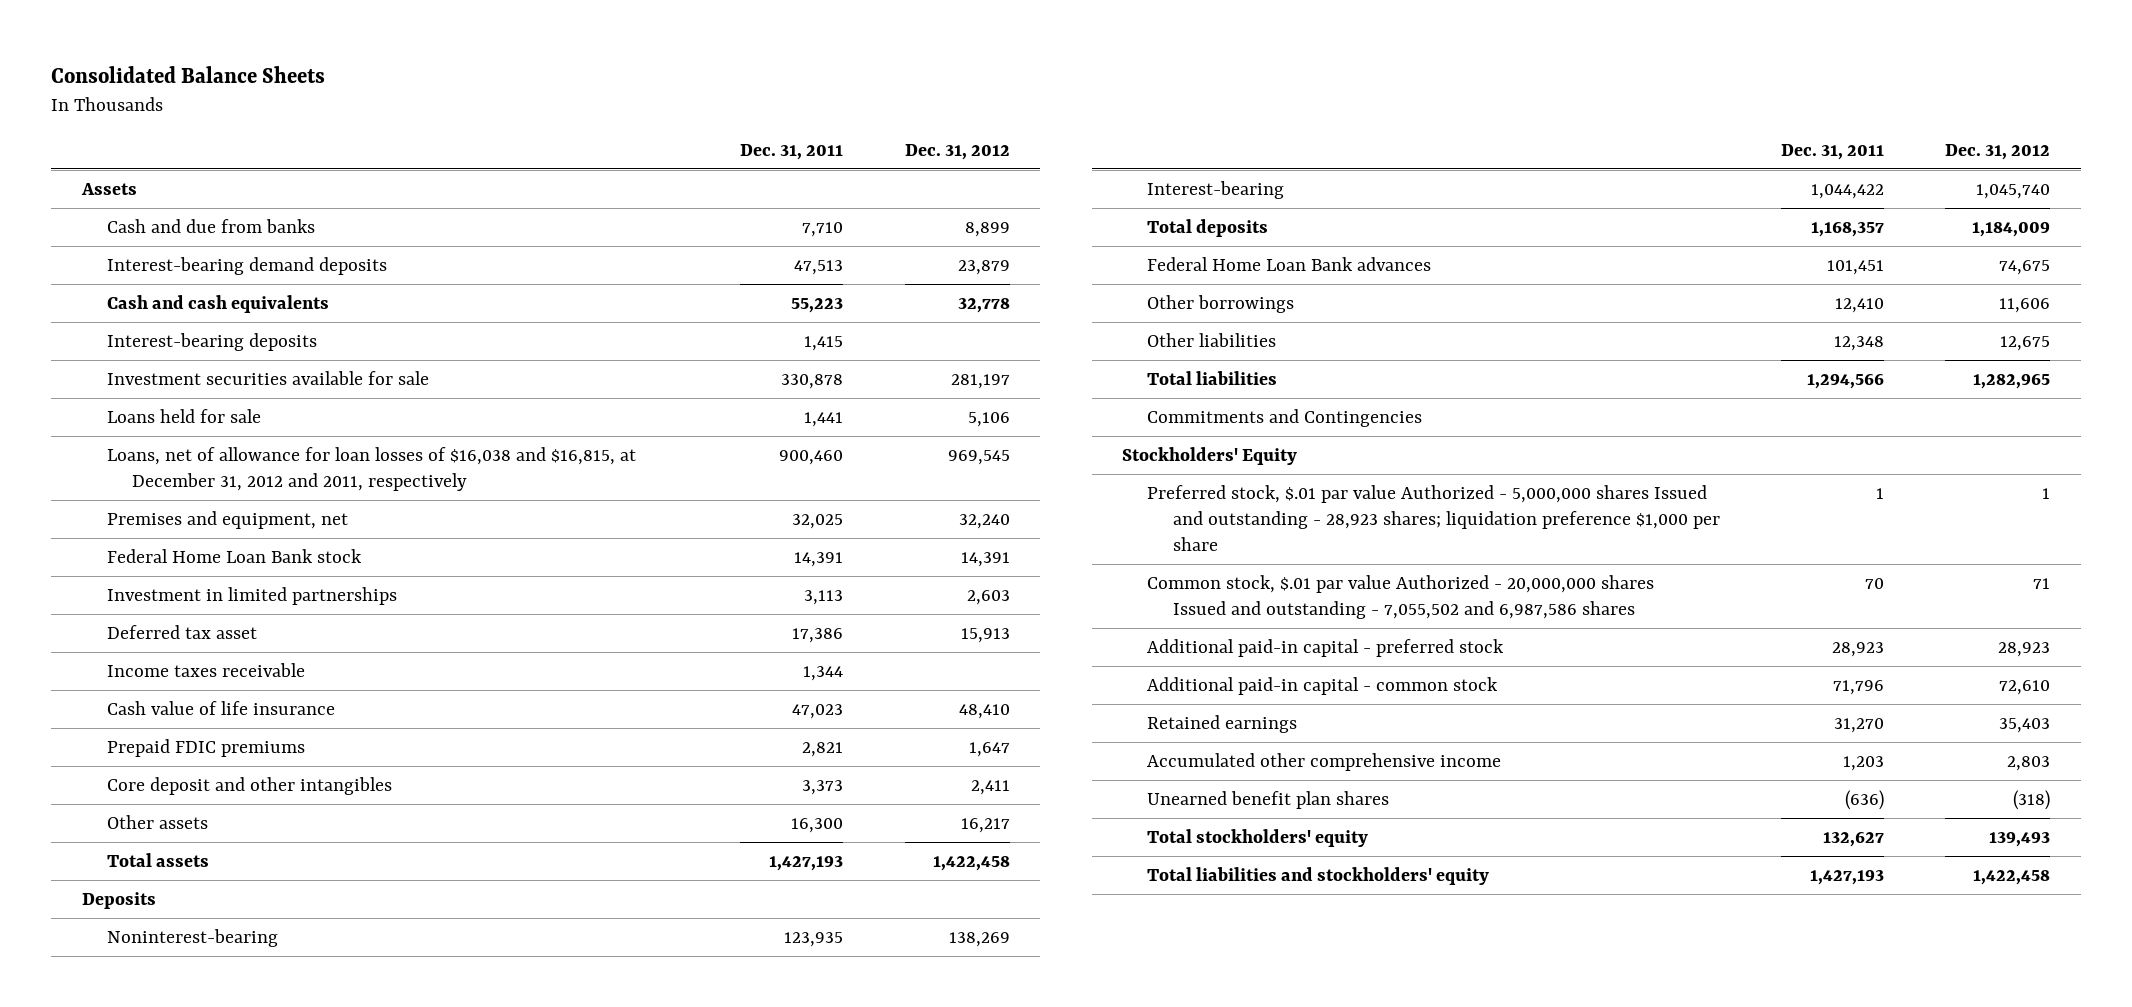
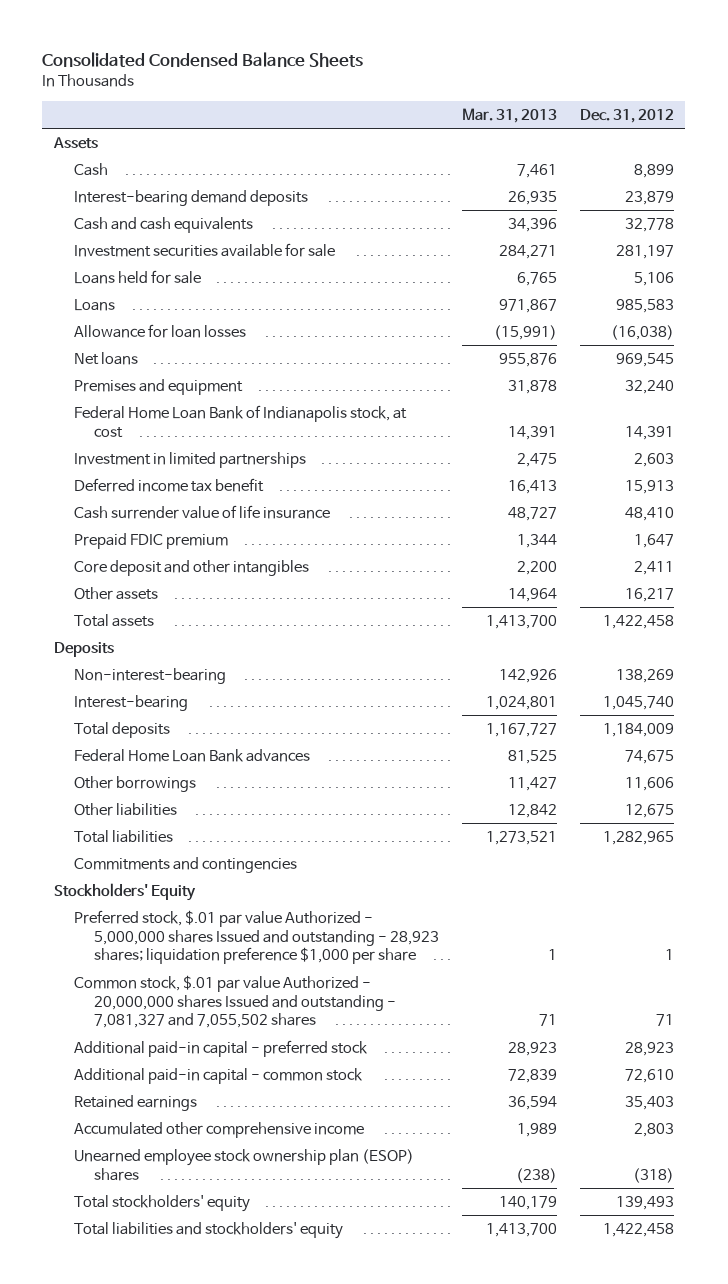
- Consolidated Balance Sheets
+ Consolidated Condensed Balance Sheets
- | Dec. 31, 2011 | Dec. 31, 2012
+ | Mar. 31, 2013 | Dec. 31, 2012
- Cash and due from banks | 7,710 | 8,899
+ Cash | 7,461 | 8,899
- Interest-bearing deposits | 1,415 |
- Loans, net of allowance for loan losses of $16,038 and $16,815, at December 31, 2012 and 2011, respectively | 900,460 | 969,545
- Premises and equipment, net | 32,025 | 32,240
- Federal Home Loan Bank stock | 14,391 | 14,391
+ Loans | 971,867 | 985,583
+ Allowance for loan losses | (15,991) | (16,038)
+ Net loans | 955,876 | 969,545
+ Premises and equipment | 31,878 | 32,240
+ Federal Home Loan Bank of Indianapolis stock, at cost | 14,391 | 14,391
- Deferred tax asset | 17,386 | 15,913
- Income taxes receivable | 1,344 |
- Cash value of life insurance | 47,023 | 48,410
- Prepaid FDIC premiums | 2,821 | 1,647
+ Deferred income tax benefit | 16,413 | 15,913
+ Cash surrender value of life insurance | 48,727 | 48,410
+ Prepaid FDIC premium | 1,344 | 1,647
- Noninterest-bearing | 123,935 | 138,269
+ Non-interest-bearing | 142,926 | 138,269
- Commitments and Contingencies
+ Commitments and contingencies
- Common stock, $.01 par value Authorized - 20,000,000 shares Issued and outstanding - 7,055,502 and 6,987,586 shares | 70 | 71
+ Common stock, $.01 par value Authorized - 20,000,000 shares Issued and outstanding - 7,081,327 and 7,055,502 shares | 71 | 71
- Unearned benefit plan shares | (636) | (318)
+ Unearned employee stock ownership plan (ESOP) shares | (238) | (318)

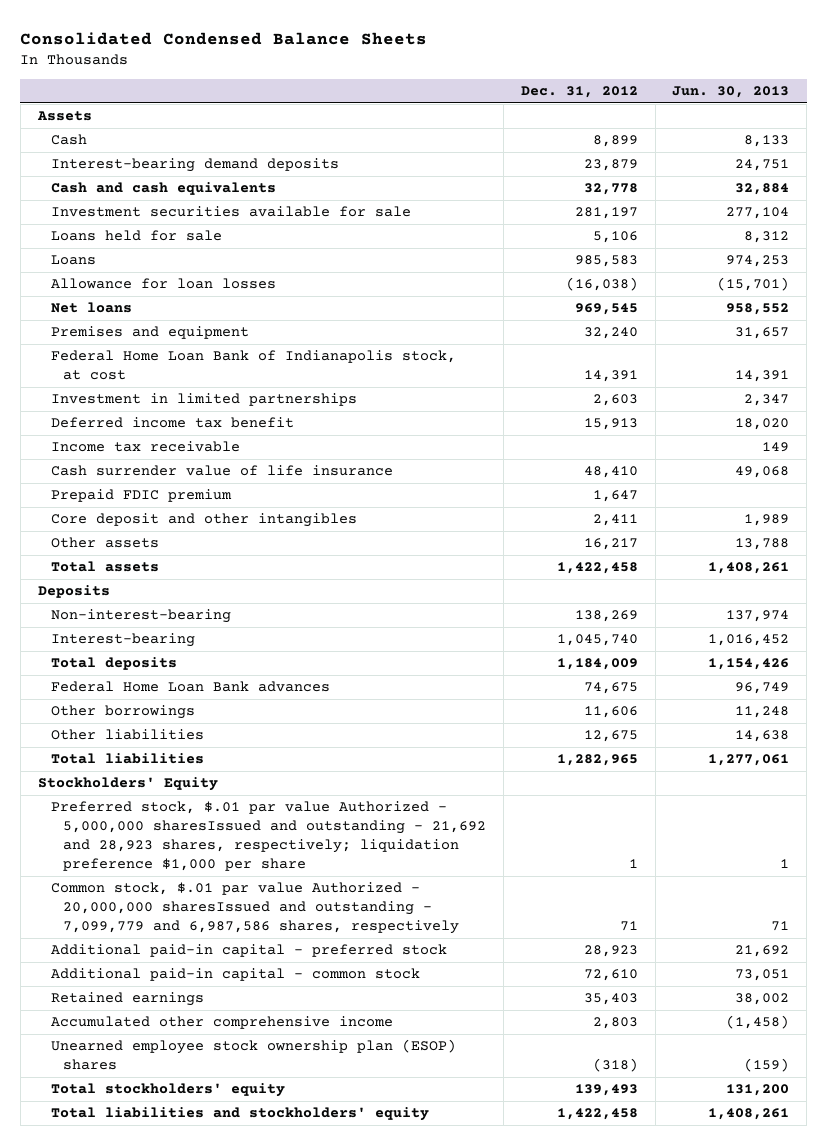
- | Mar. 31, 2013 | Dec. 31, 2012
+ | Dec. 31, 2012 | Jun. 30, 2013
+ Income tax receivable | | 149
- Commitments and contingencies
- Preferred stock, $.01 par value Authorized - 5,000,000 shares Issued and outstanding - 28,923 shares; liquidation preference $1,000 per share | 1 | 1
- Common stock, $.01 par value Authorized - 20,000,000 shares Issued and outstanding - 7,081,327 and 7,055,502 shares | 71 | 71
+ Preferred stock, $.01 par value Authorized - 5,000,000 sharesIssued and outstanding - 21,692 and 28,923 shares, respectively; liquidation preference $1,000 per share | 1 | 1
+ Common stock, $.01 par value Authorized - 20,000,000 sharesIssued and outstanding - 7,099,779 and 6,987,586 shares, respectively | 71 | 71

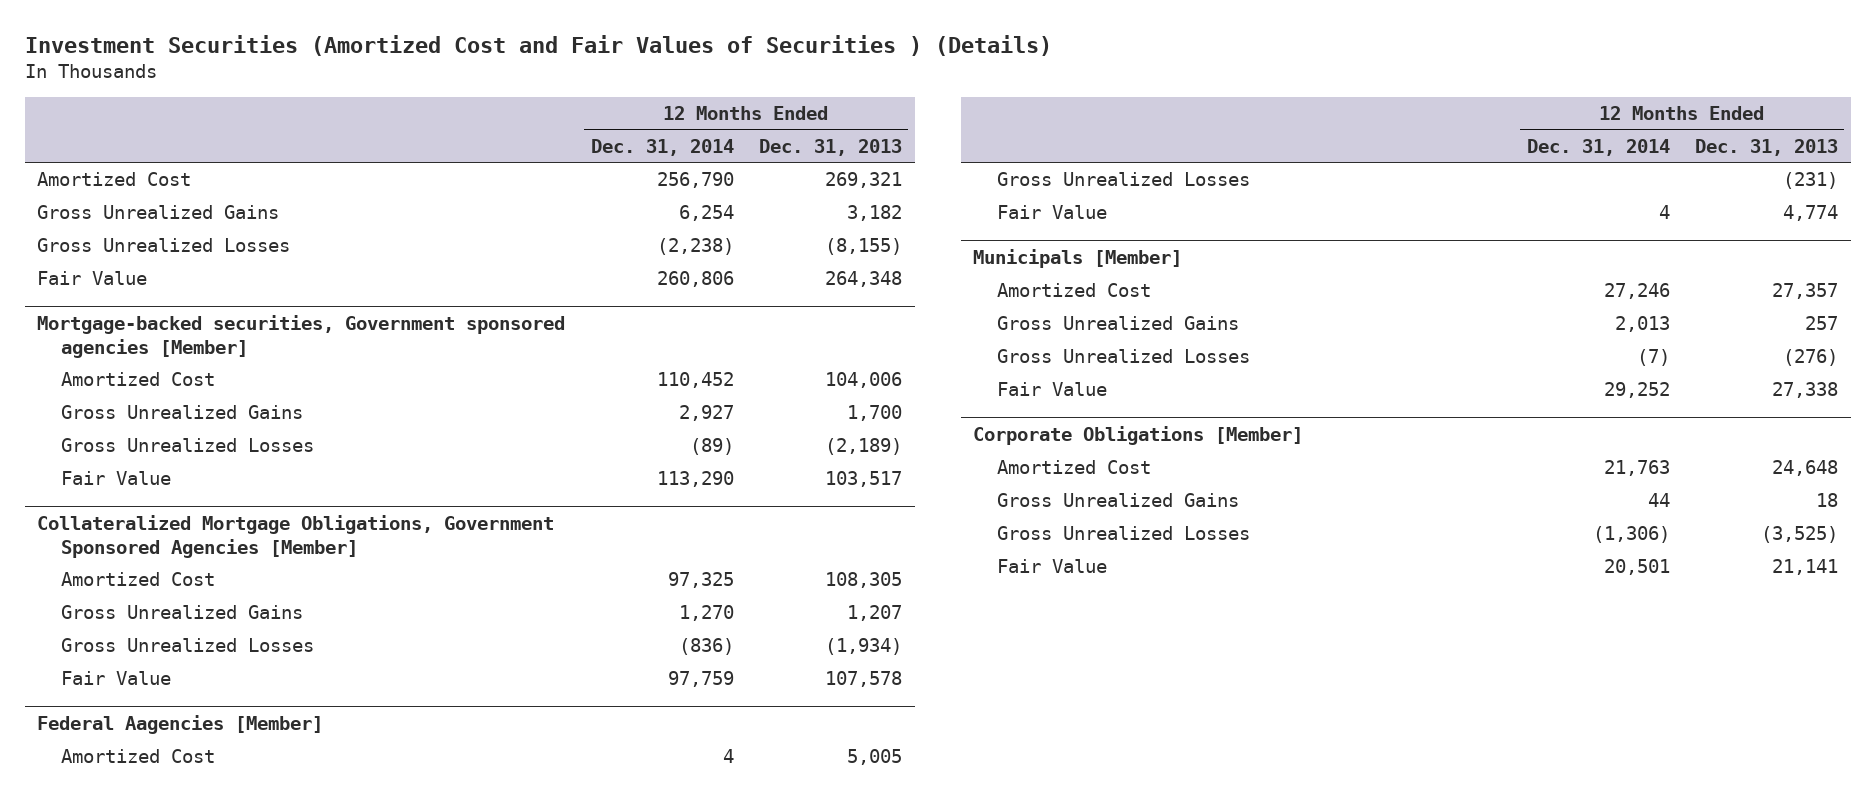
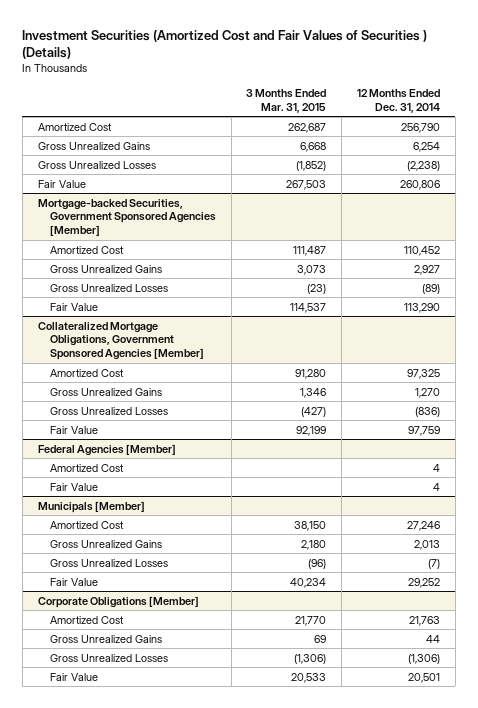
- | 12 Months Ended Dec. 31, 2014 | 12 Months Ended Dec. 31, 2013
+ | 3 Months Ended Mar. 31, 2015 | 12 Months Ended Dec. 31, 2014
- Mortgage-backed securities, Government sponsored agencies [Member]
+ Mortgage-backed Securities, Government Sponsored Agencies [Member]
- Federal Aagencies [Member]
+ Federal Agencies [Member]
- Gross Unrealized Losses | | (231)

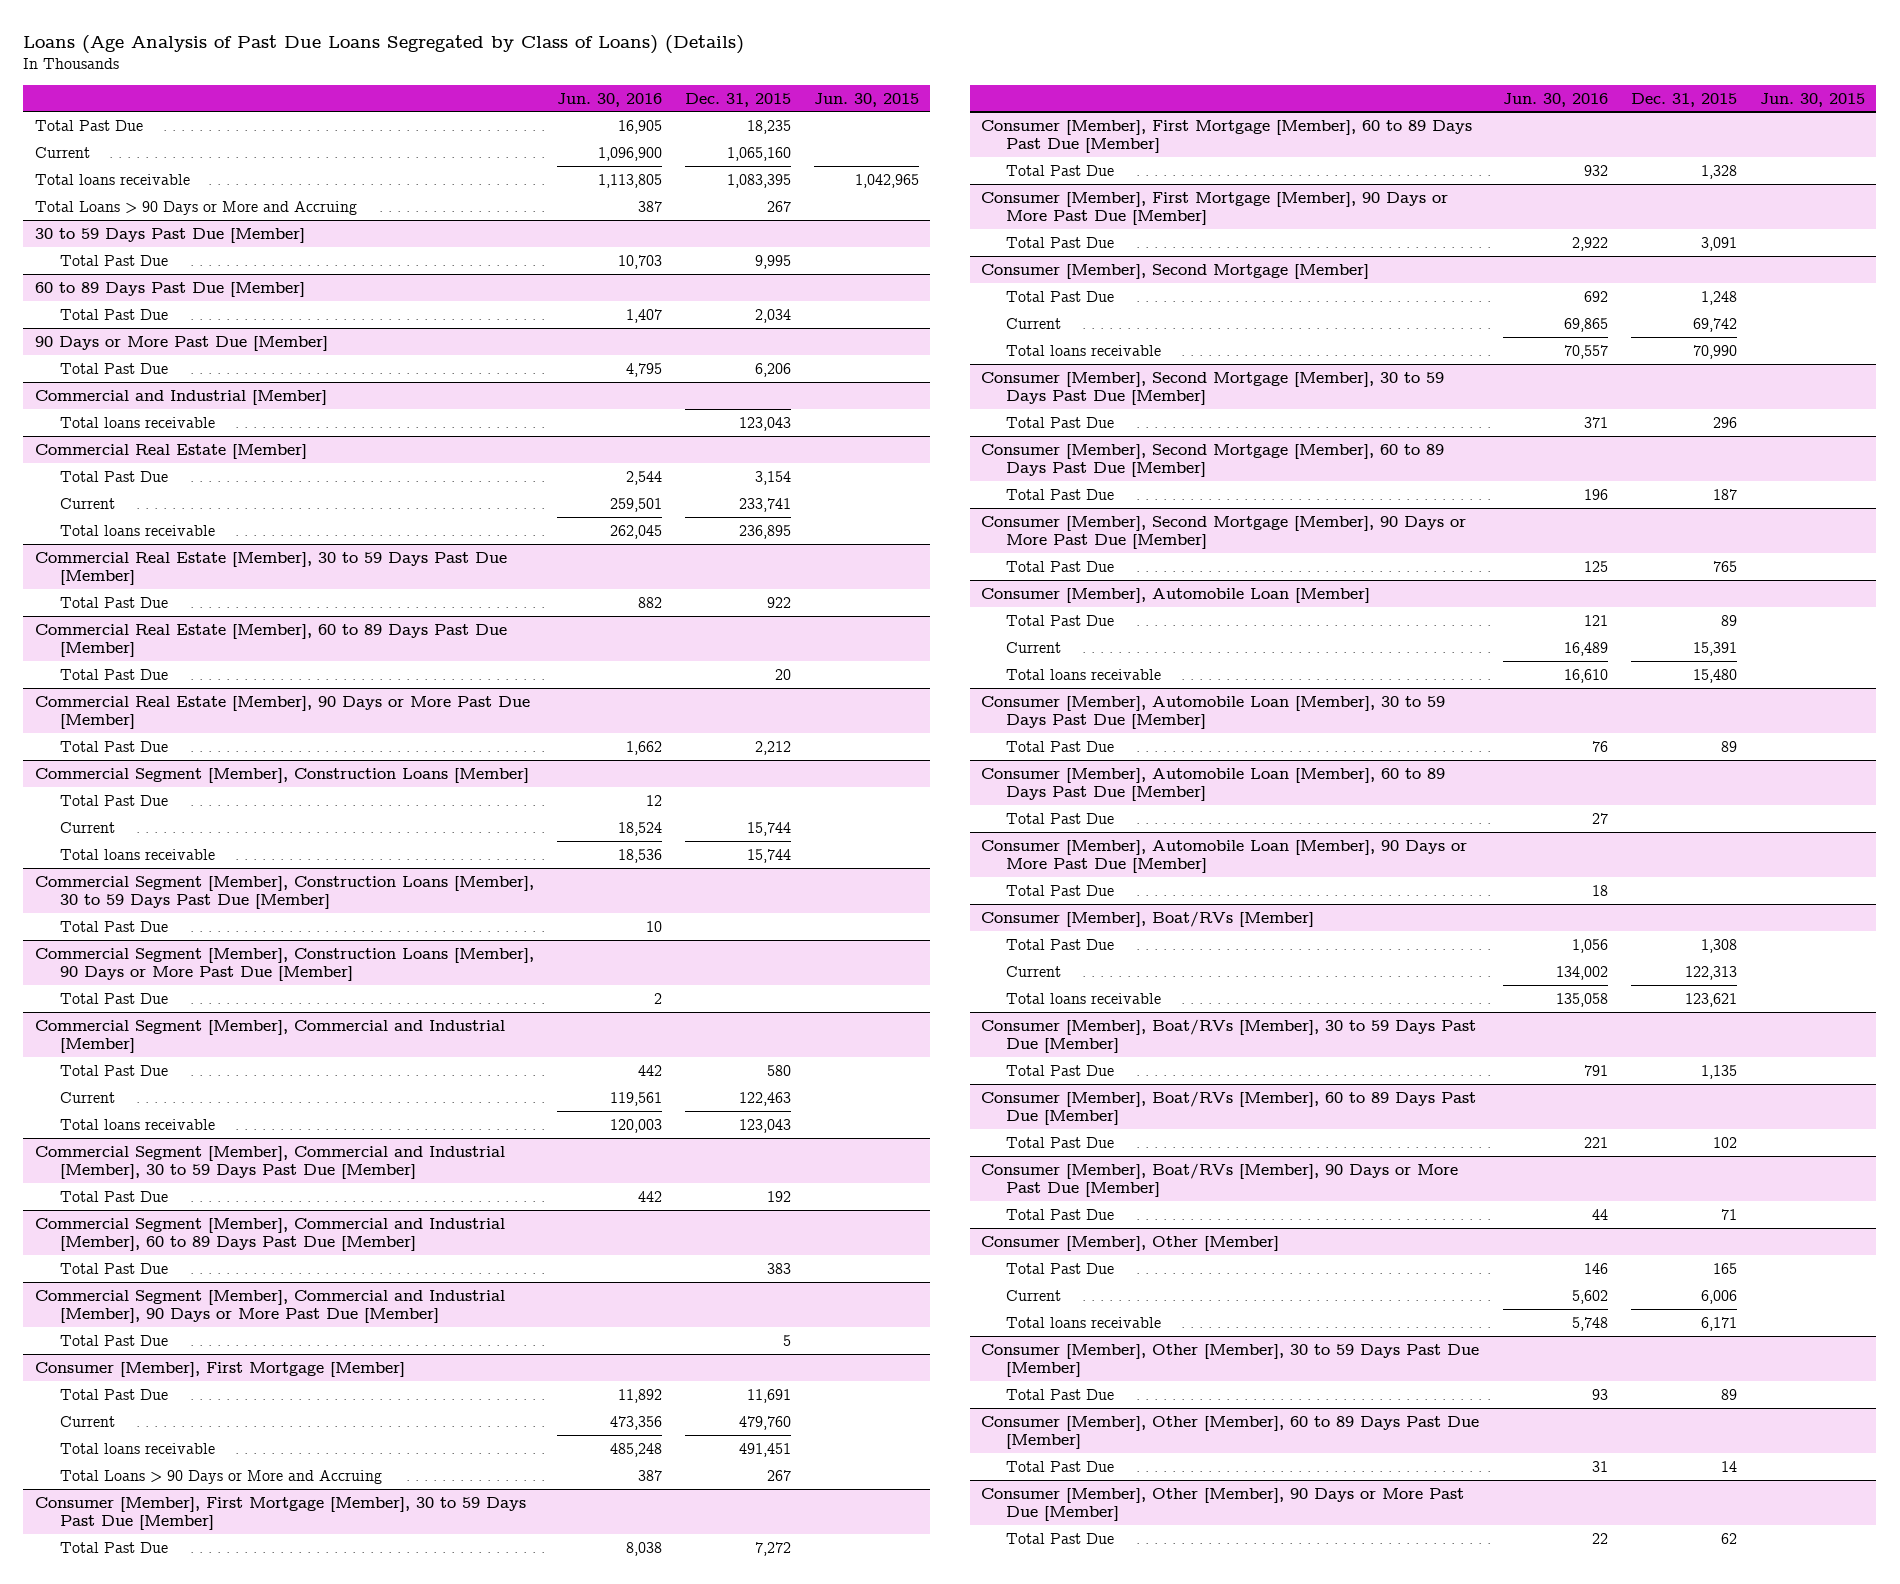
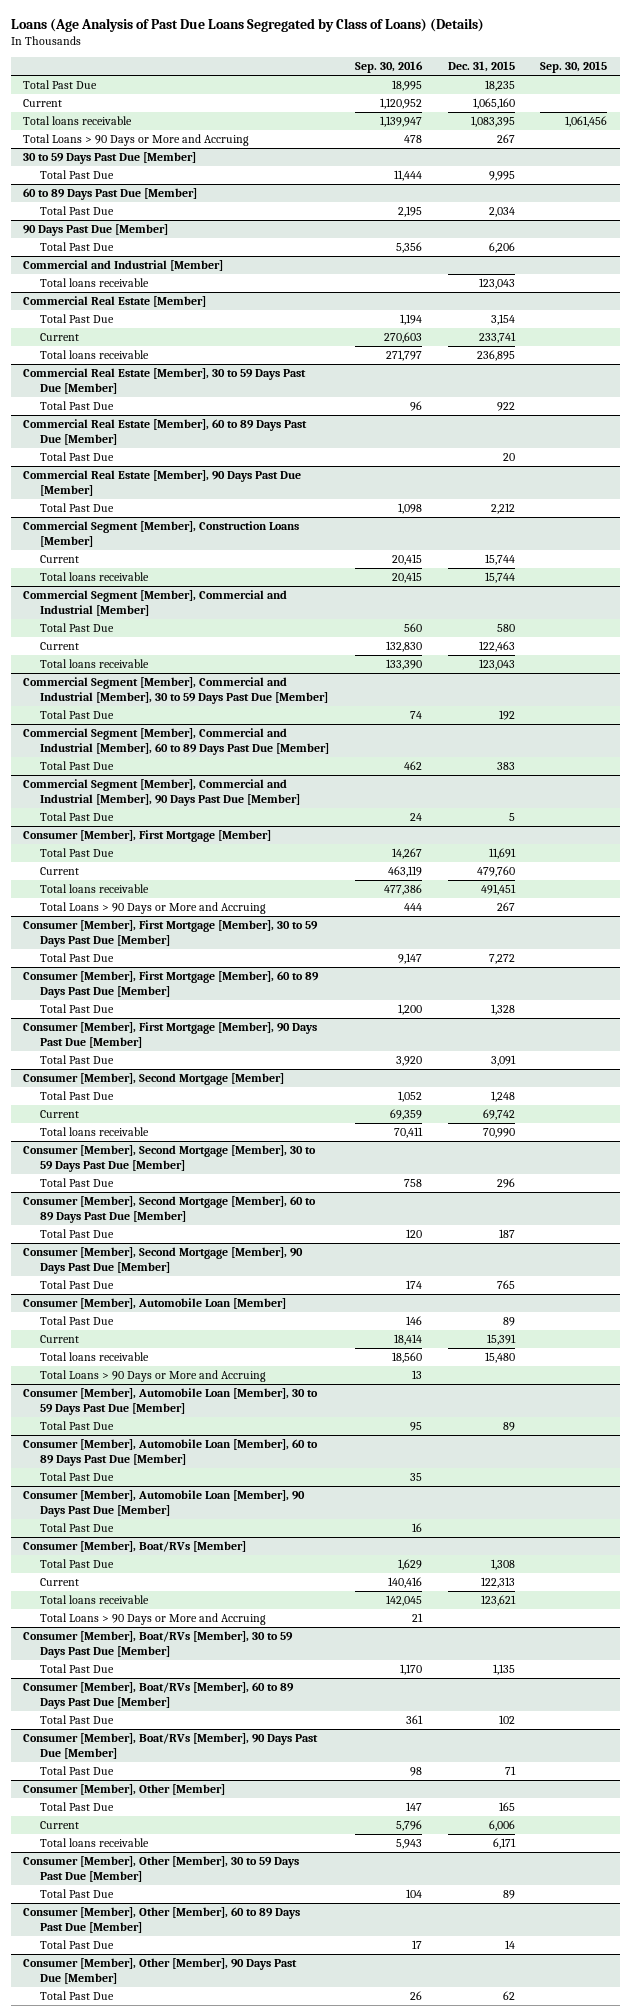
- | Jun. 30, 2016 | Dec. 31, 2015 | Jun. 30, 2015
+ | Sep. 30, 2016 | Dec. 31, 2015 | Sep. 30, 2015
- 90 Days or More Past Due [Member]
+ 90 Days Past Due [Member]
- Commercial Real Estate [Member], 90 Days or More Past Due [Member]
+ Commercial Real Estate [Member], 90 Days Past Due [Member]
@ Commercial Segment [Member], Construction Loans [Member]
- Total Past Due | 12 | |
- Commercial Segment [Member], Construction Loans [Member], 30 to 59 Days Past Due [Member]
- Total Past Due | 10 | |
- Commercial Segment [Member], Construction Loans [Member], 90 Days or More Past Due [Member]
- Total Past Due | 2 | |
- Commercial Segment [Member], Commercial and Industrial [Member], 90 Days or More Past Due [Member]
+ Commercial Segment [Member], Commercial and Industrial [Member], 90 Days Past Due [Member]
- Consumer [Member], First Mortgage [Member], 90 Days or More Past Due [Member]
+ Consumer [Member], First Mortgage [Member], 90 Days Past Due [Member]
- Consumer [Member], Second Mortgage [Member], 90 Days or More Past Due [Member]
+ Consumer [Member], Second Mortgage [Member], 90 Days Past Due [Member]
@ Consumer [Member], Automobile Loan [Member]
+ Total Loans > 90 Days or More and Accruing | 13 | |
- Consumer [Member], Automobile Loan [Member], 90 Days or More Past Due [Member]
+ Consumer [Member], Automobile Loan [Member], 90 Days Past Due [Member]
@ Consumer [Member], Boat/RVs [Member]
+ Total Loans > 90 Days or More and Accruing | 21 | |
- Consumer [Member], Boat/RVs [Member], 90 Days or More Past Due [Member]
+ Consumer [Member], Boat/RVs [Member], 90 Days Past Due [Member]
- Consumer [Member], Other [Member], 90 Days or More Past Due [Member]
+ Consumer [Member], Other [Member], 90 Days Past Due [Member]

